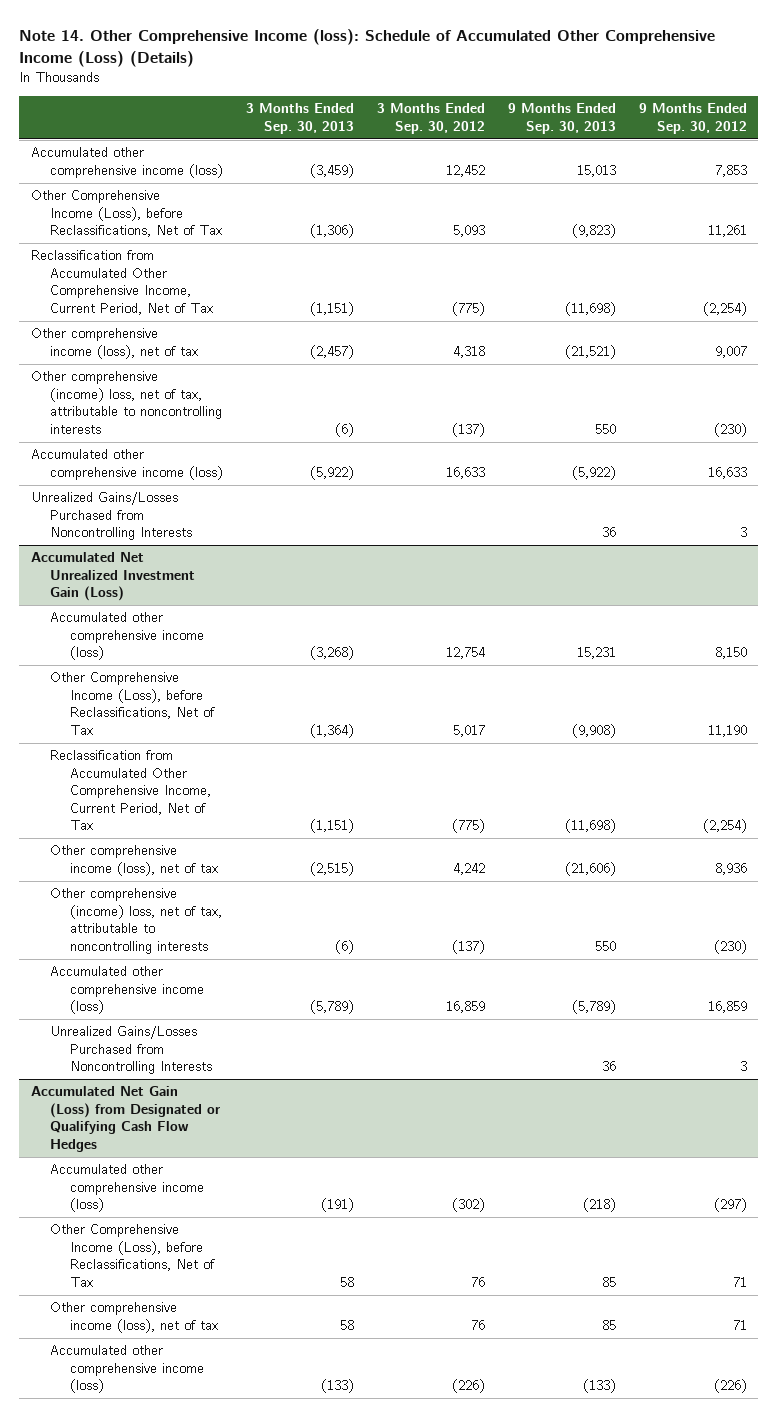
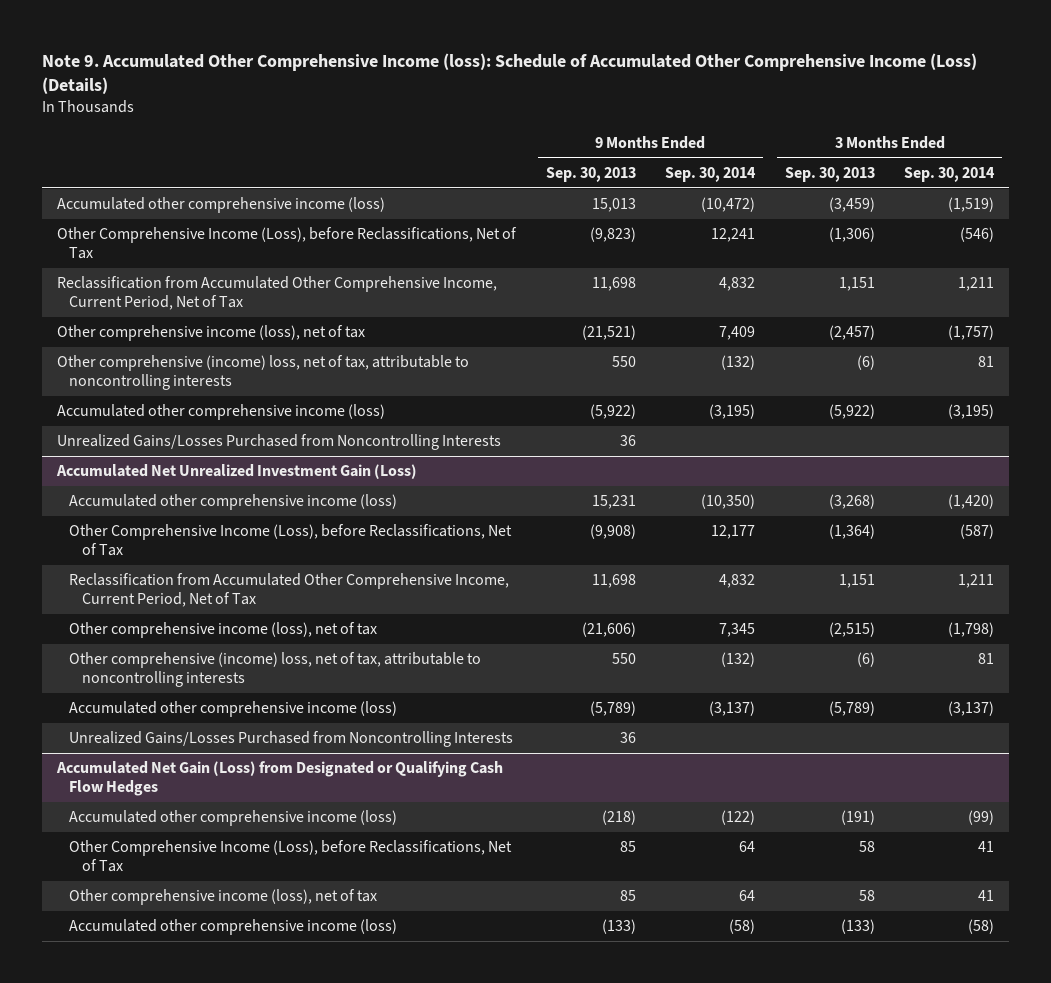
- Note 14. Other Comprehensive Income (loss): Schedule of Accumulated Other Comprehensive Income (Loss) (Details)
+ Note 9. Accumulated Other Comprehensive Income (loss): Schedule of Accumulated Other Comprehensive Income (Loss) (Details)
- | 3 Months Ended Sep. 30, 2013 | 3 Months Ended Sep. 30, 2012 | 9 Months Ended Sep. 30, 2013 | 9 Months Ended Sep. 30, 2012
+ | 9 Months Ended Sep. 30, 2013 | 9 Months Ended Sep. 30, 2014 | 3 Months Ended Sep. 30, 2013 | 3 Months Ended Sep. 30, 2014
- Reclassification from Accumulated Other Comprehensive Income, Current Period, Net of Tax | (1,151) | (775) | (11,698) | (2,254)
+ Reclassification from Accumulated Other Comprehensive Income, Current Period, Net of Tax | 11,698 | 4,832 | 1,151 | 1,211
@ Accumulated Net Unrealized Investment Gain (Loss)
- Reclassification from Accumulated Other Comprehensive Income, Current Period, Net of Tax | (1,151) | (775) | (11,698) | (2,254)
+ Reclassification from Accumulated Other Comprehensive Income, Current Period, Net of Tax | 11,698 | 4,832 | 1,151 | 1,211

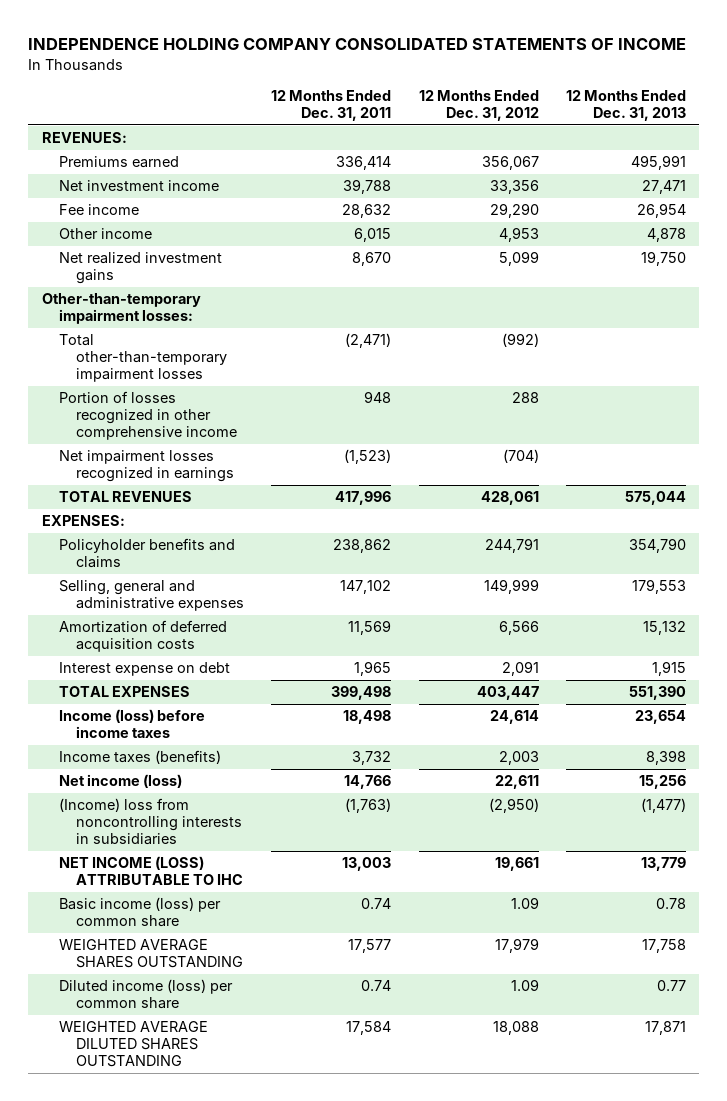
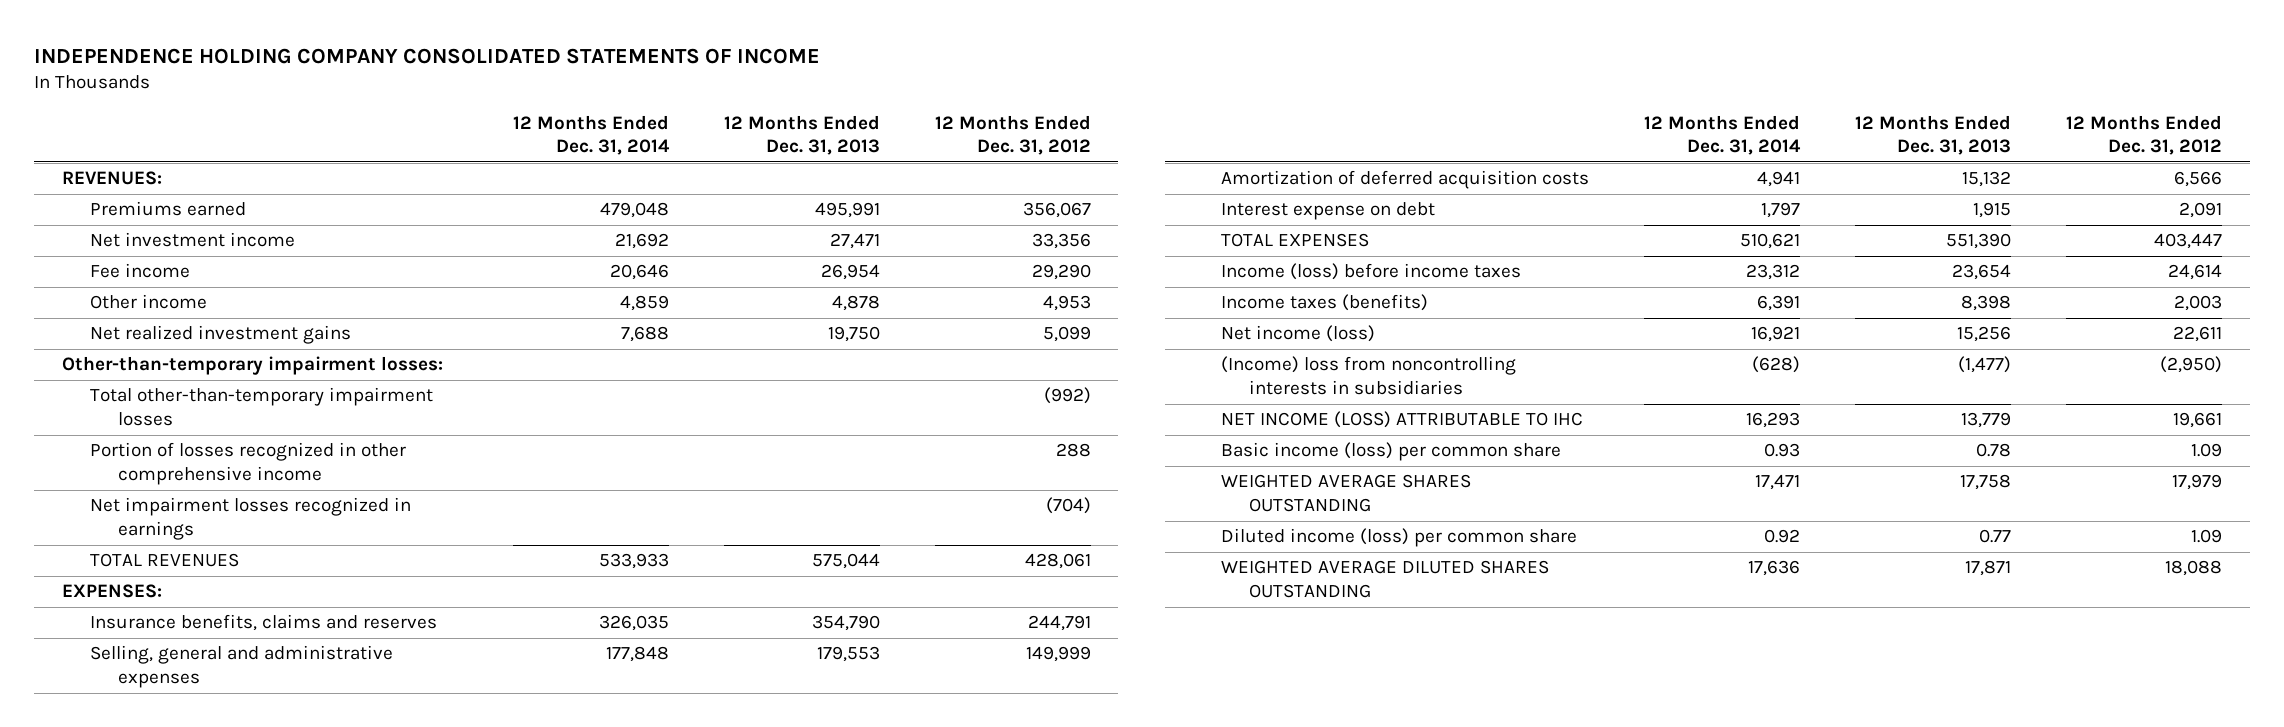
- | 12 Months Ended Dec. 31, 2011 | 12 Months Ended Dec. 31, 2012 | 12 Months Ended Dec. 31, 2013
+ | 12 Months Ended Dec. 31, 2014 | 12 Months Ended Dec. 31, 2013 | 12 Months Ended Dec. 31, 2012
- Policyholder benefits and claims | 238,862 | 244,791 | 354,790
+ Insurance benefits, claims and reserves | 326,035 | 354,790 | 244,791

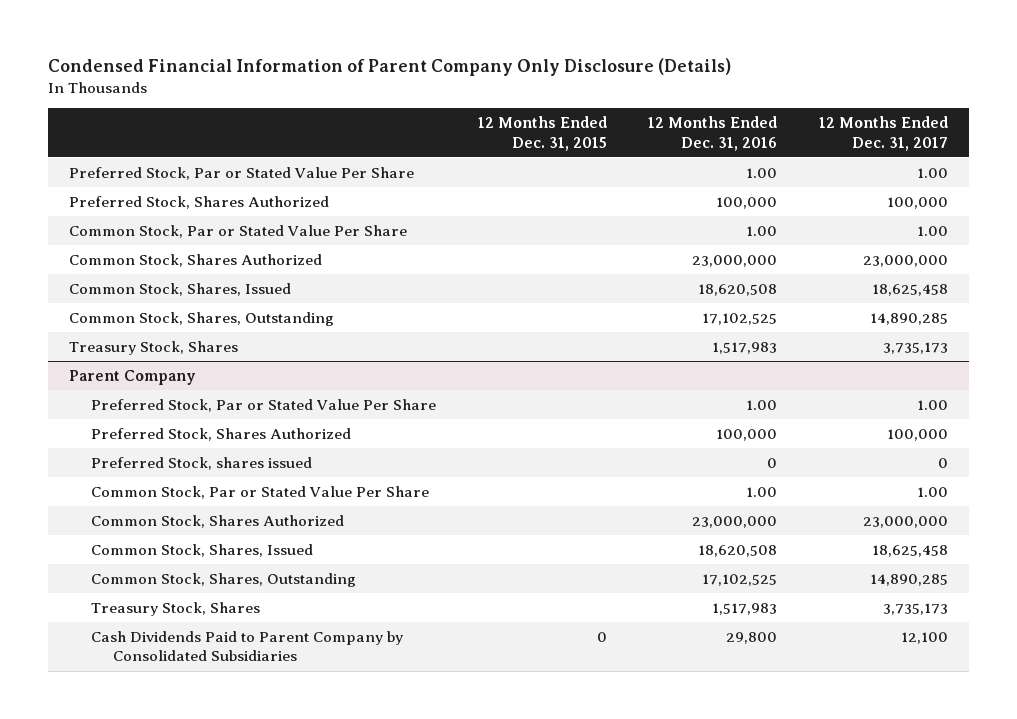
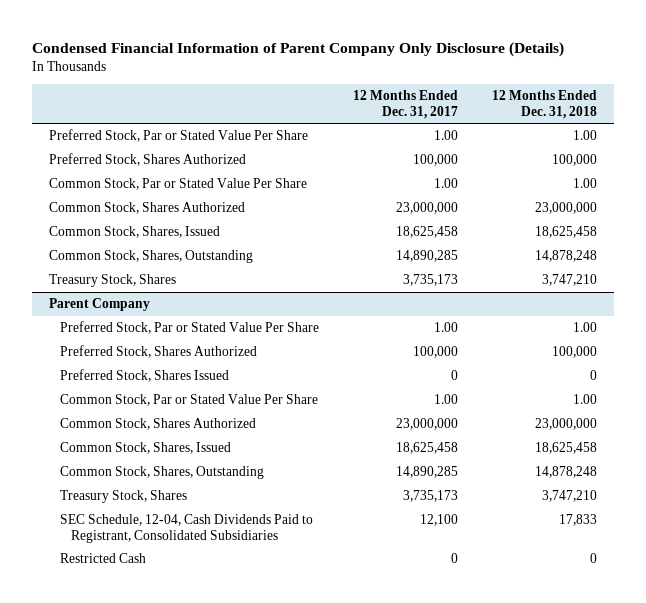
- | 12 Months Ended Dec. 31, 2015 | 12 Months Ended Dec. 31, 2016 | 12 Months Ended Dec. 31, 2017
+ | 12 Months Ended Dec. 31, 2017 | 12 Months Ended Dec. 31, 2018
@ Parent Company
- Preferred Stock, shares issued | | 0 | 0
+ Preferred Stock, Shares Issued | 0 | 0
- Cash Dividends Paid to Parent Company by Consolidated Subsidiaries | 0 | 29,800 | 12,100
+ SEC Schedule, 12-04, Cash Dividends Paid to Registrant, Consolidated Subsidiaries | 12,100 | 17,833
+ Restricted Cash | 0 | 0

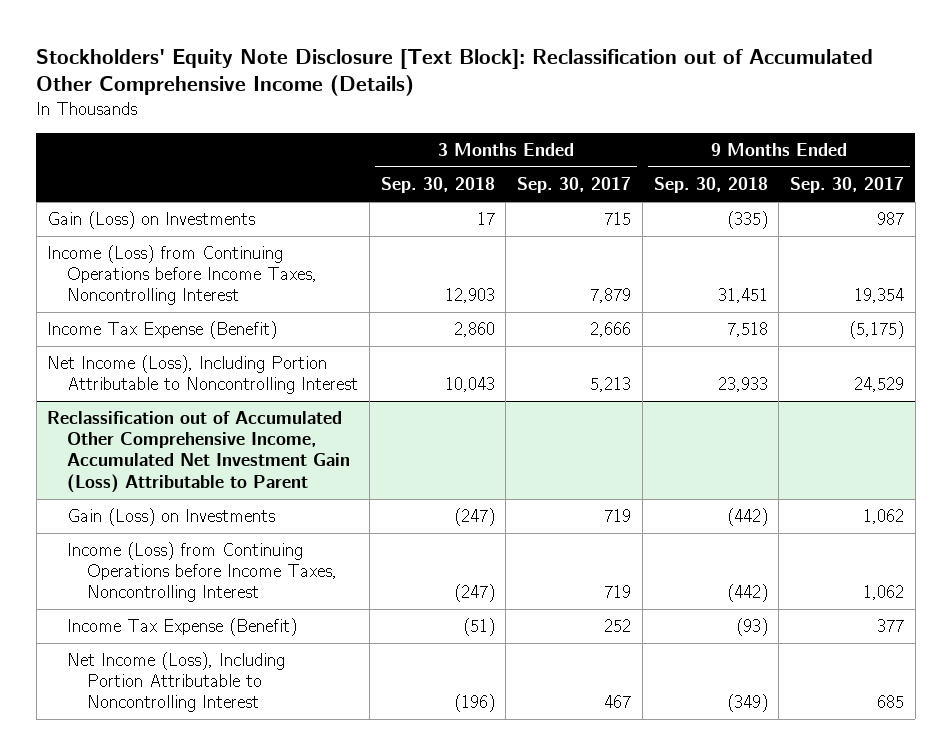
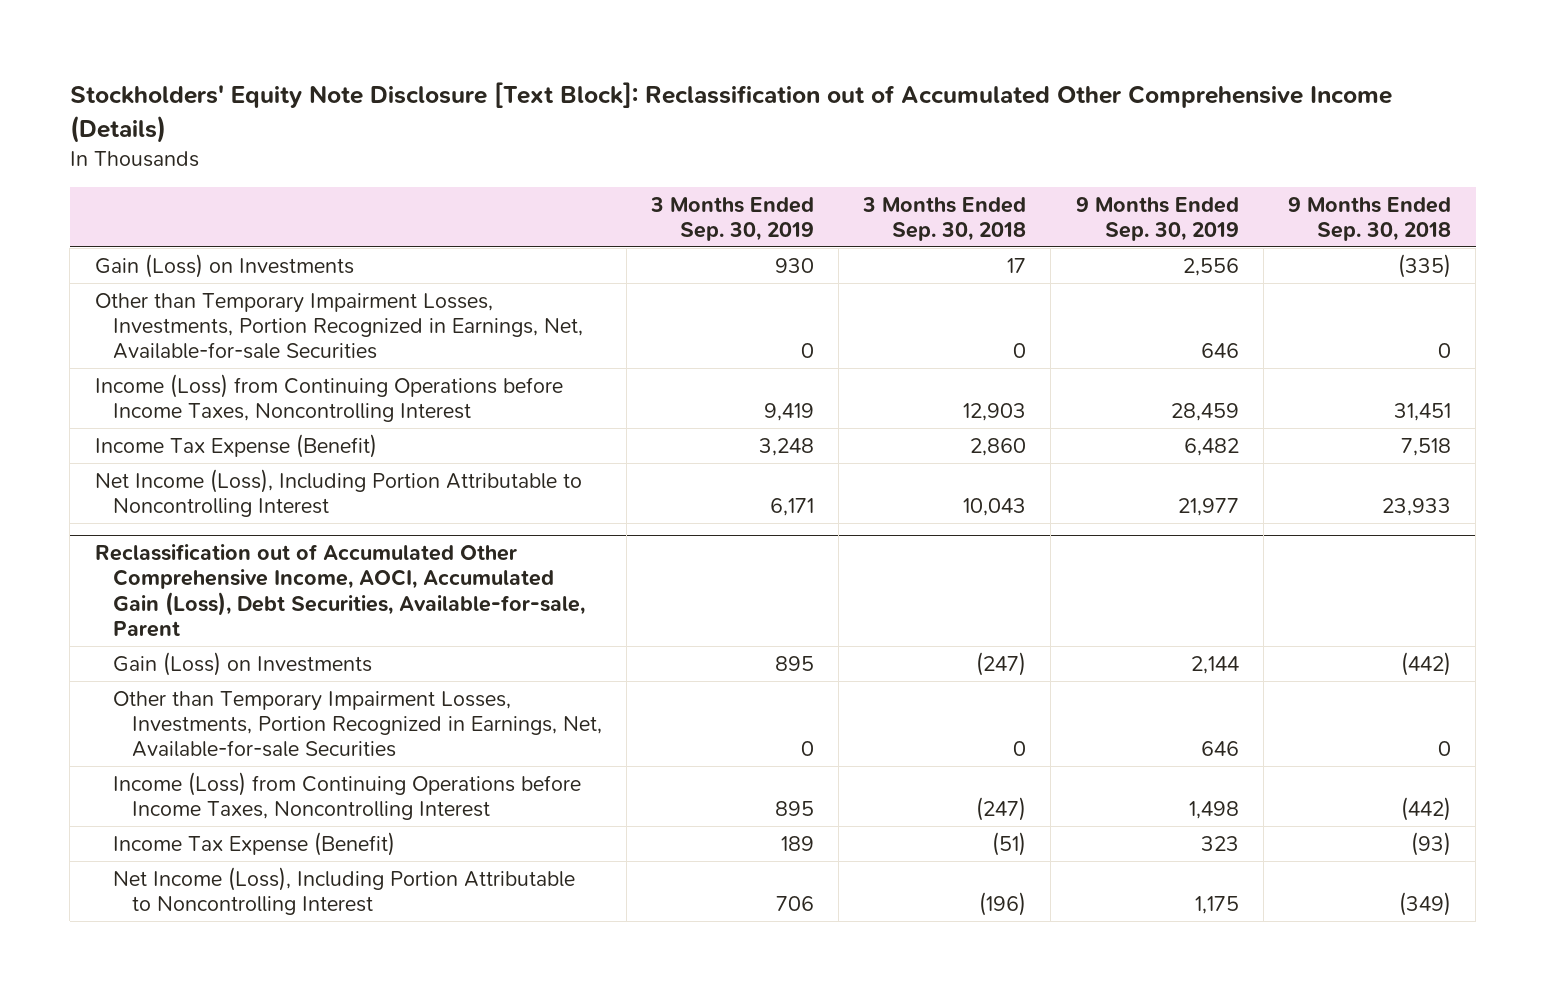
- | 3 Months Ended Sep. 30, 2018 | 3 Months Ended Sep. 30, 2017 | 9 Months Ended Sep. 30, 2018 | 9 Months Ended Sep. 30, 2017
+ | 3 Months Ended Sep. 30, 2019 | 3 Months Ended Sep. 30, 2018 | 9 Months Ended Sep. 30, 2019 | 9 Months Ended Sep. 30, 2018
+ Other than Temporary Impairment Losses, Investments, Portion Recognized in Earnings, Net, Available-for-sale Securities | 0 | 0 | 646 | 0
- Reclassification out of Accumulated Other Comprehensive Income, Accumulated Net Investment Gain (Loss) Attributable to Parent
+ Reclassification out of Accumulated Other Comprehensive Income, AOCI, Accumulated Gain (Loss), Debt Securities, Available-for-sale, Parent
+ Other than Temporary Impairment Losses, Investments, Portion Recognized in Earnings, Net, Available-for-sale Securities | 0 | 0 | 646 | 0

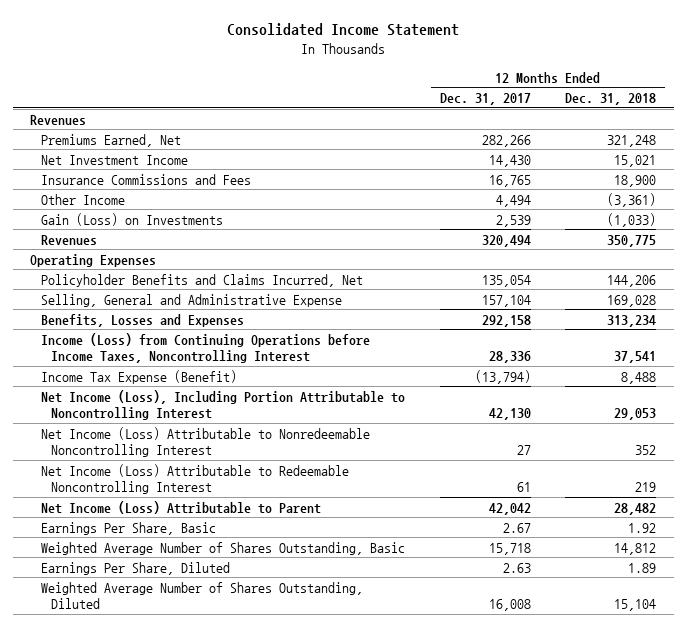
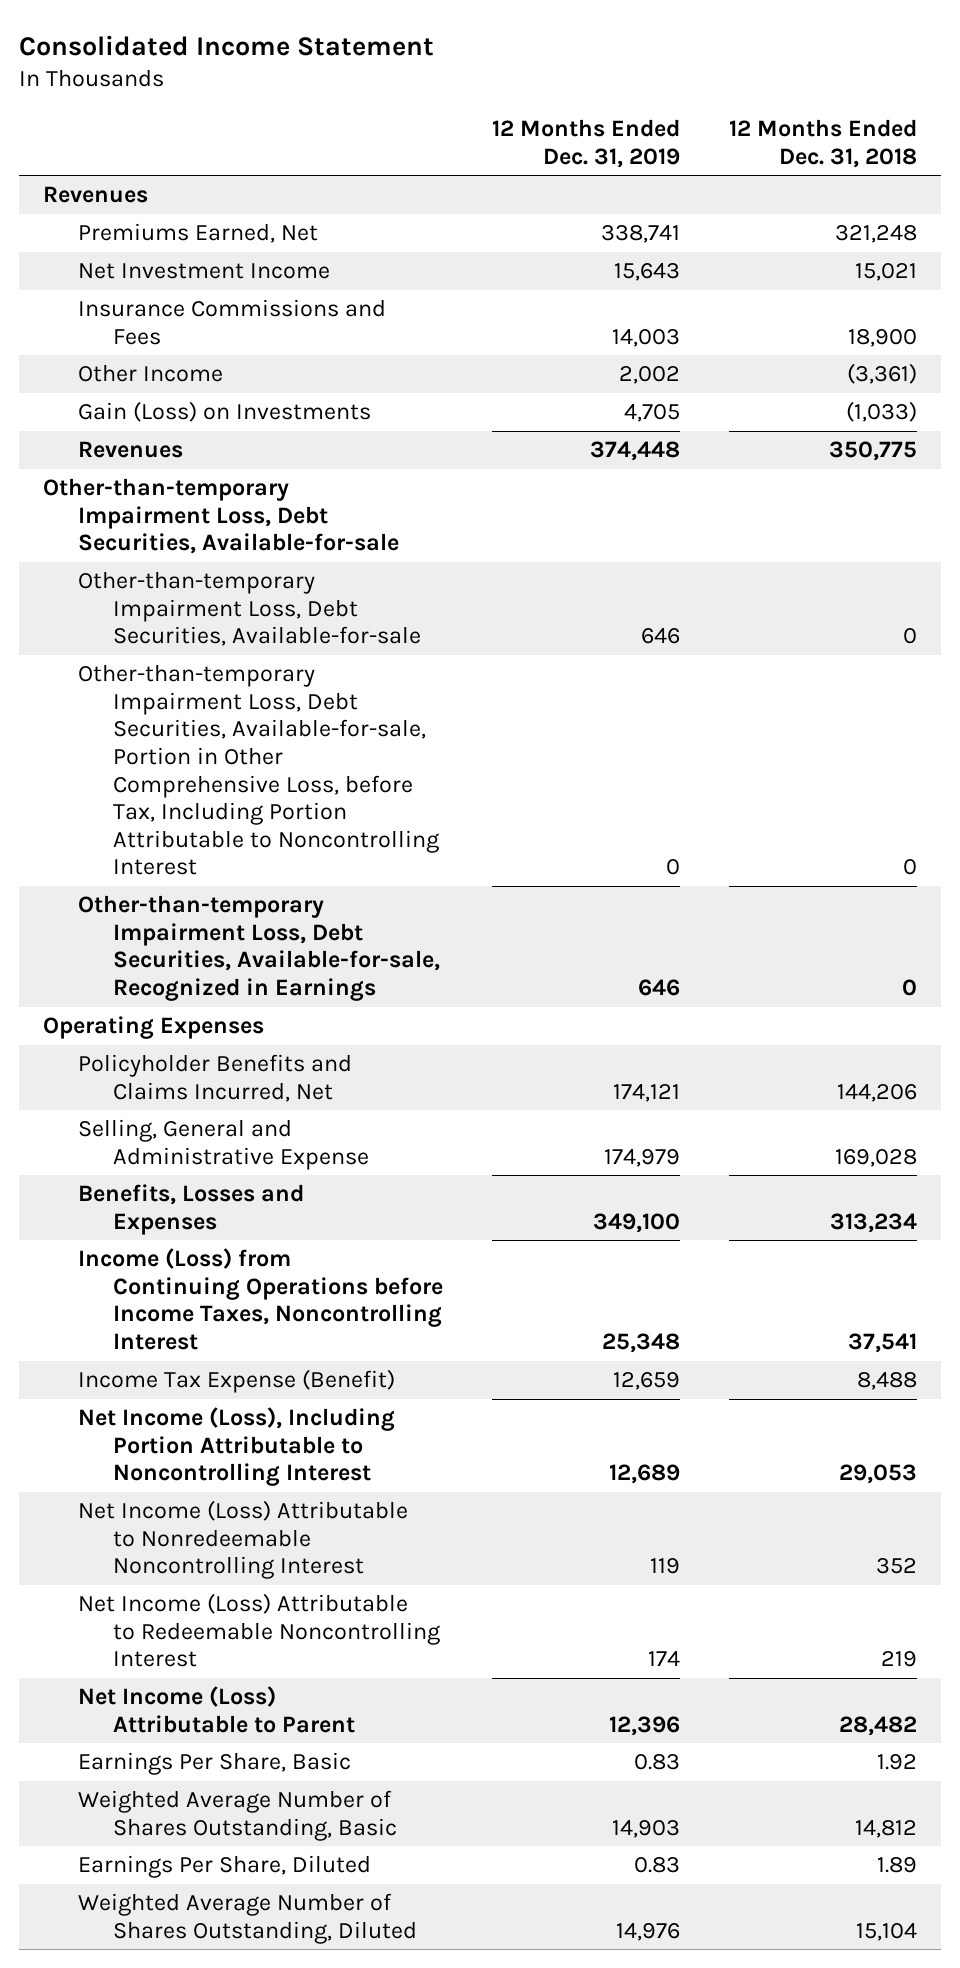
- | 12 Months Ended Dec. 31, 2017 | 12 Months Ended Dec. 31, 2018
+ | 12 Months Ended Dec. 31, 2019 | 12 Months Ended Dec. 31, 2018
+ Other-than-temporary Impairment Loss, Debt Securities, Available-for-sale
+ Other-than-temporary Impairment Loss, Debt Securities, Available-for-sale | 646 | 0
+ Other-than-temporary Impairment Loss, Debt Securities, Available-for-sale, Portion in Other Comprehensive Loss, before Tax, Including Portion Attributable to Noncontrolling Interest | 0 | 0
+ Other-than-temporary Impairment Loss, Debt Securities, Available-for-sale, Recognized in Earnings | 646 | 0

